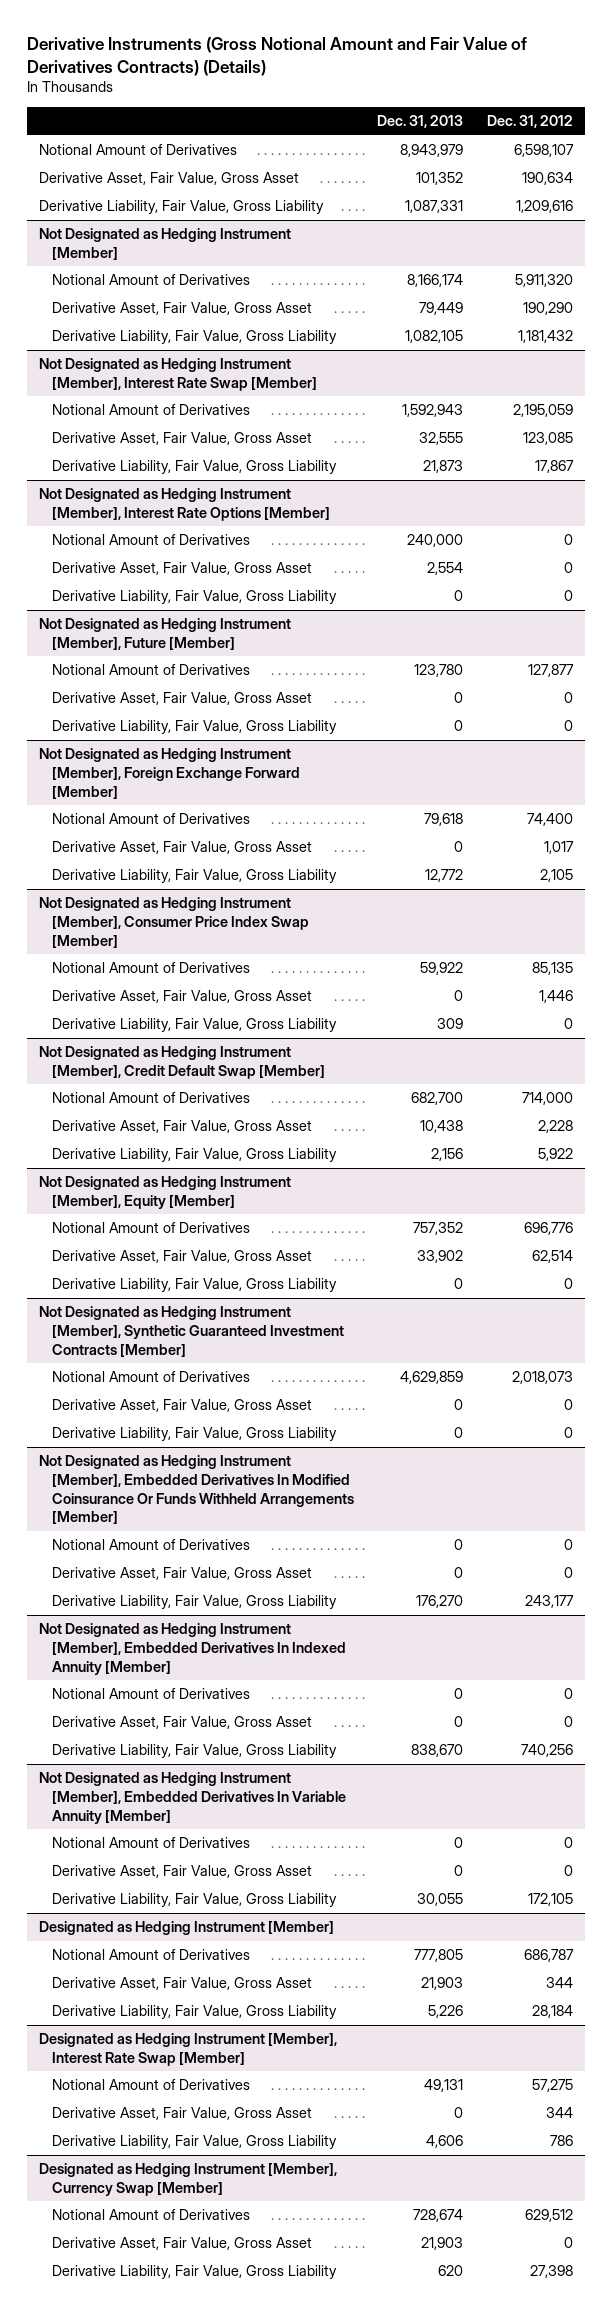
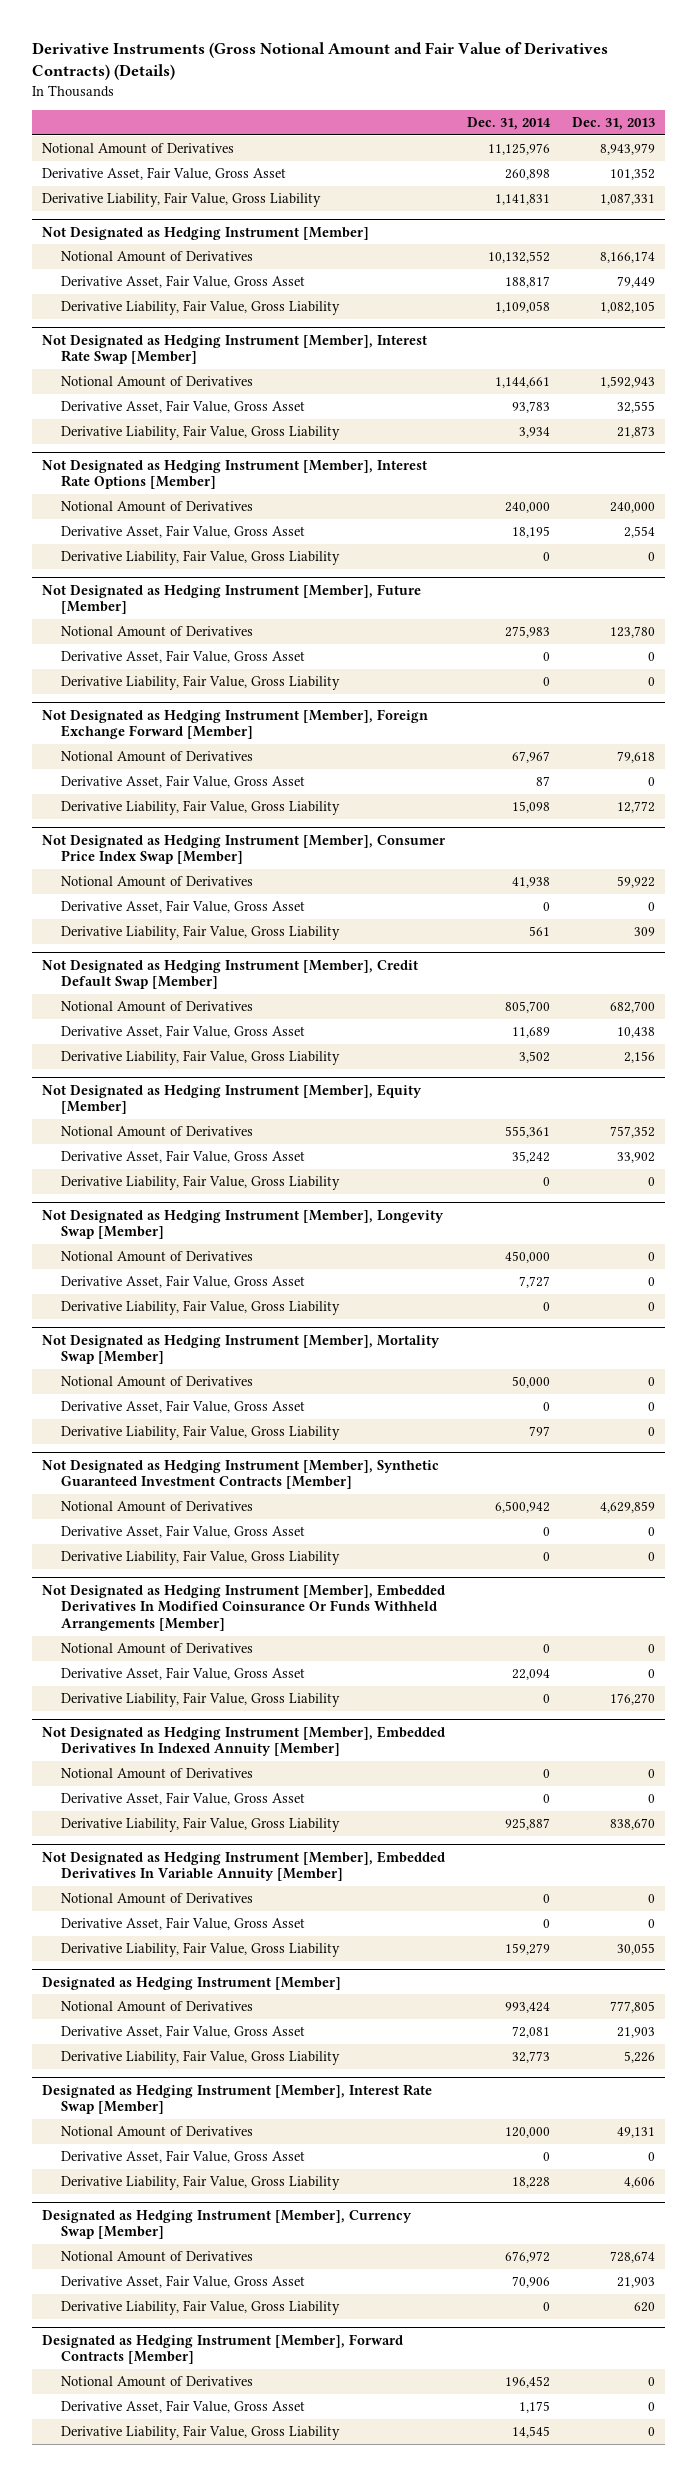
- | Dec. 31, 2013 | Dec. 31, 2012
+ | Dec. 31, 2014 | Dec. 31, 2013
+ Not Designated as Hedging Instrument [Member], Longevity Swap [Member]
+ Notional Amount of Derivatives | 450,000 | 0
+ Derivative Asset, Fair Value, Gross Asset | 7,727 | 0
+ Derivative Liability, Fair Value, Gross Liability | 0 | 0
+ Not Designated as Hedging Instrument [Member], Mortality Swap [Member]
+ Notional Amount of Derivatives | 50,000 | 0
+ Derivative Asset, Fair Value, Gross Asset | 0 | 0
+ Derivative Liability, Fair Value, Gross Liability | 797 | 0
+ Designated as Hedging Instrument [Member], Forward Contracts [Member]
+ Notional Amount of Derivatives | 196,452 | 0
+ Derivative Asset, Fair Value, Gross Asset | 1,175 | 0
+ Derivative Liability, Fair Value, Gross Liability | 14,545 | 0

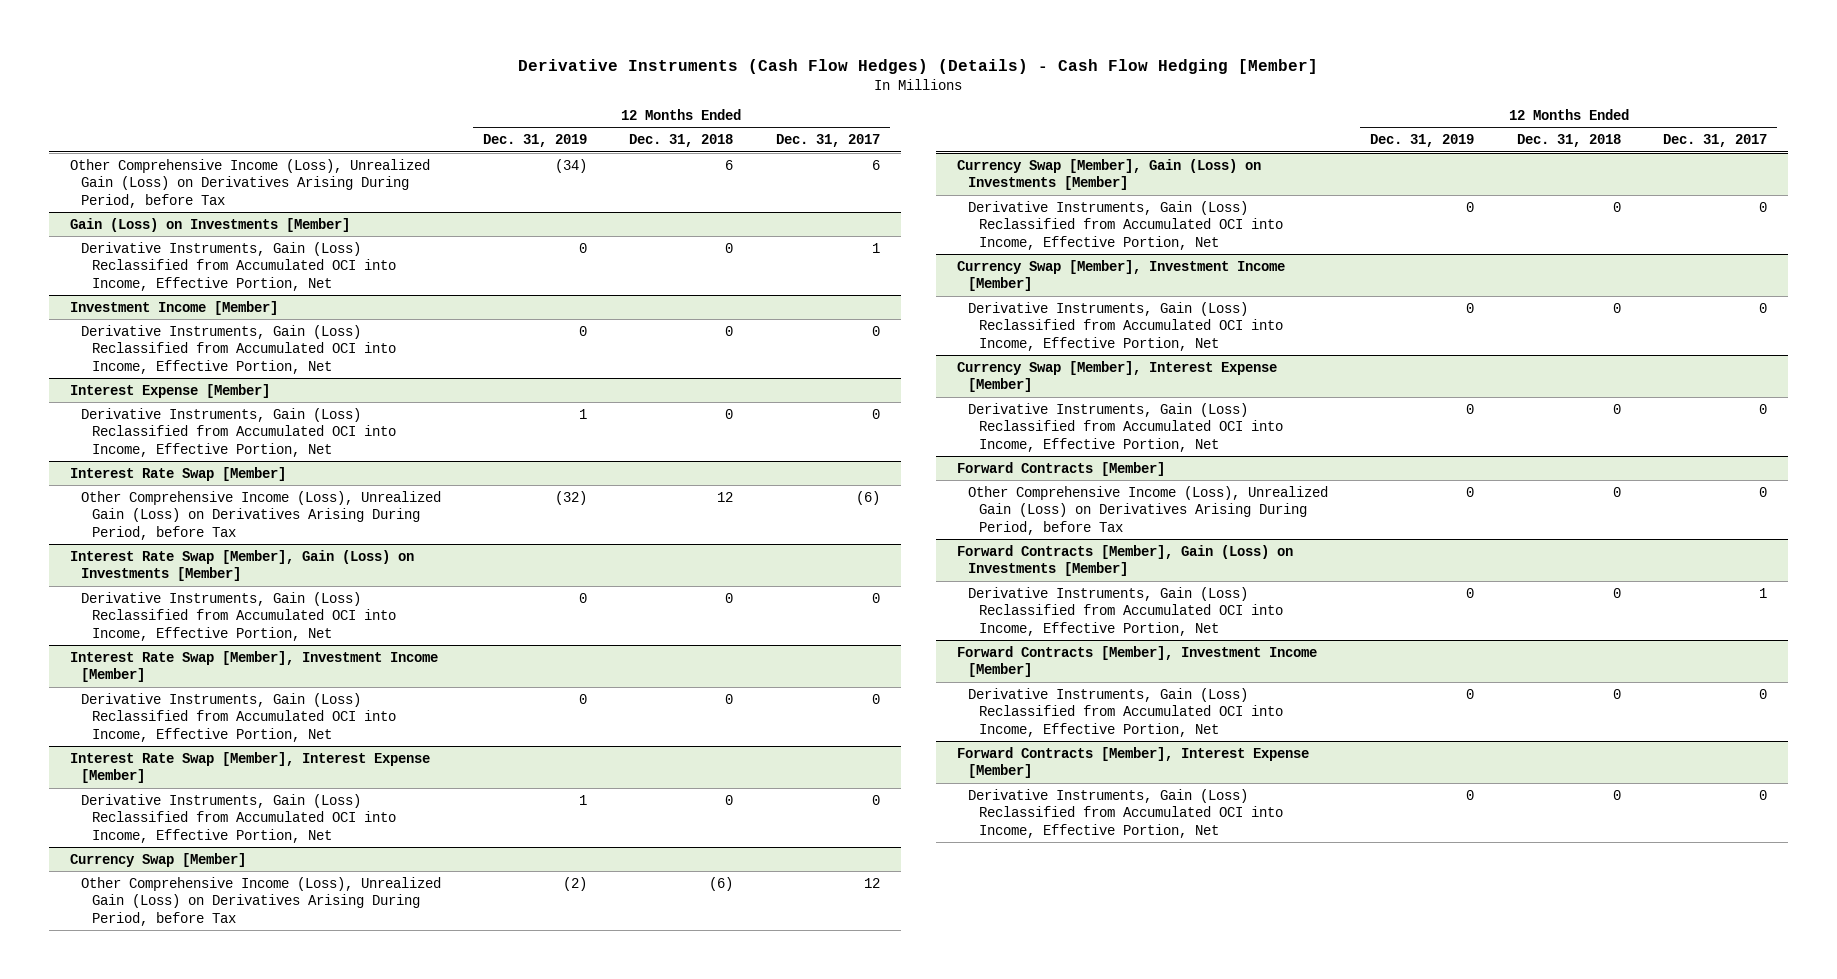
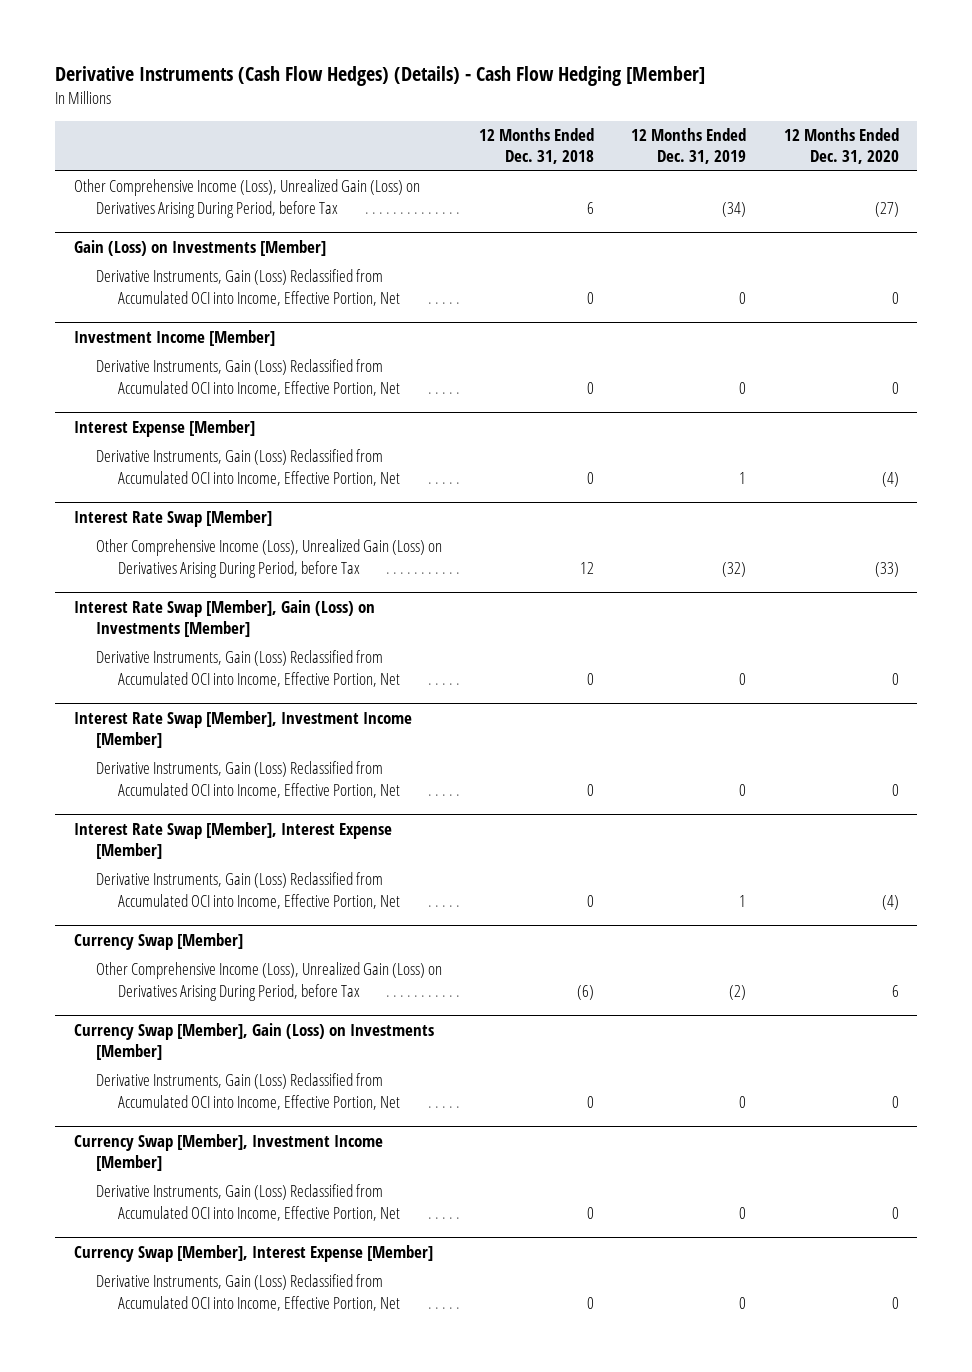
- | 12 Months Ended Dec. 31, 2019 | 12 Months Ended Dec. 31, 2018 | 12 Months Ended Dec. 31, 2017
+ | 12 Months Ended Dec. 31, 2018 | 12 Months Ended Dec. 31, 2019 | 12 Months Ended Dec. 31, 2020
- Forward Contracts [Member]
- Other Comprehensive Income (Loss), Unrealized Gain (Loss) on Derivatives Arising During Period, before Tax | 0 | 0 | 0
- Forward Contracts [Member], Gain (Loss) on Investments [Member]
- Derivative Instruments, Gain (Loss) Reclassified from Accumulated OCI into Income, Effective Portion, Net | 0 | 0 | 1
- Forward Contracts [Member], Investment Income [Member]
- Derivative Instruments, Gain (Loss) Reclassified from Accumulated OCI into Income, Effective Portion, Net | 0 | 0 | 0
- Forward Contracts [Member], Interest Expense [Member]
- Derivative Instruments, Gain (Loss) Reclassified from Accumulated OCI into Income, Effective Portion, Net | 0 | 0 | 0

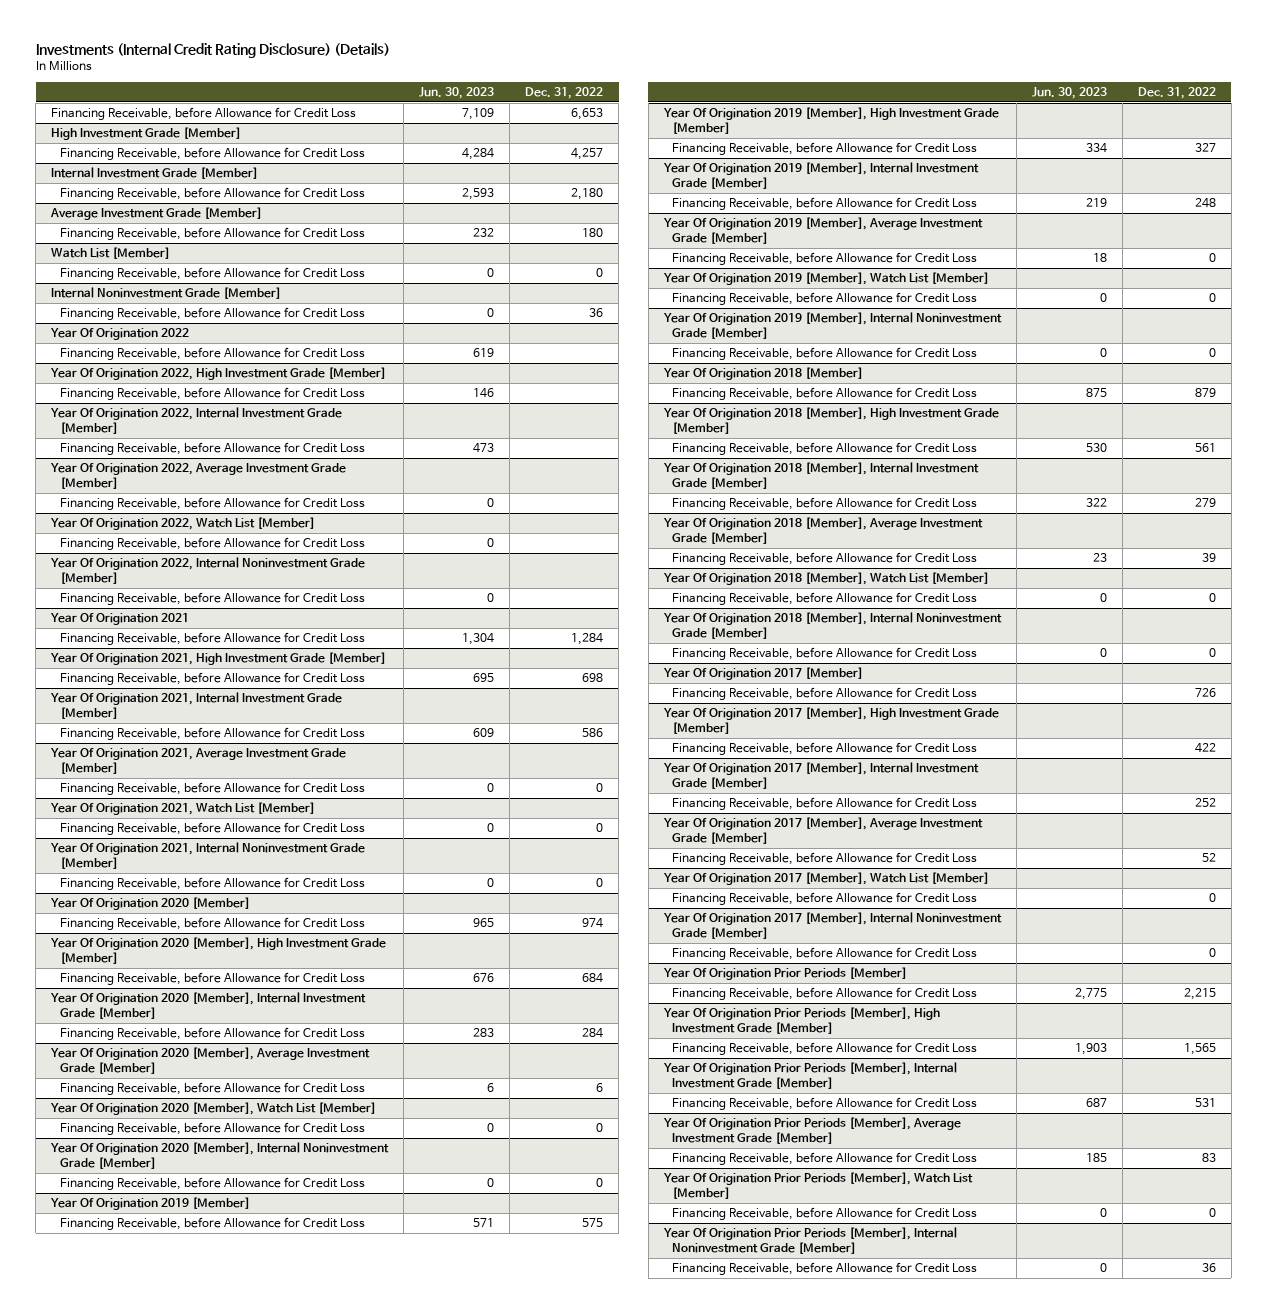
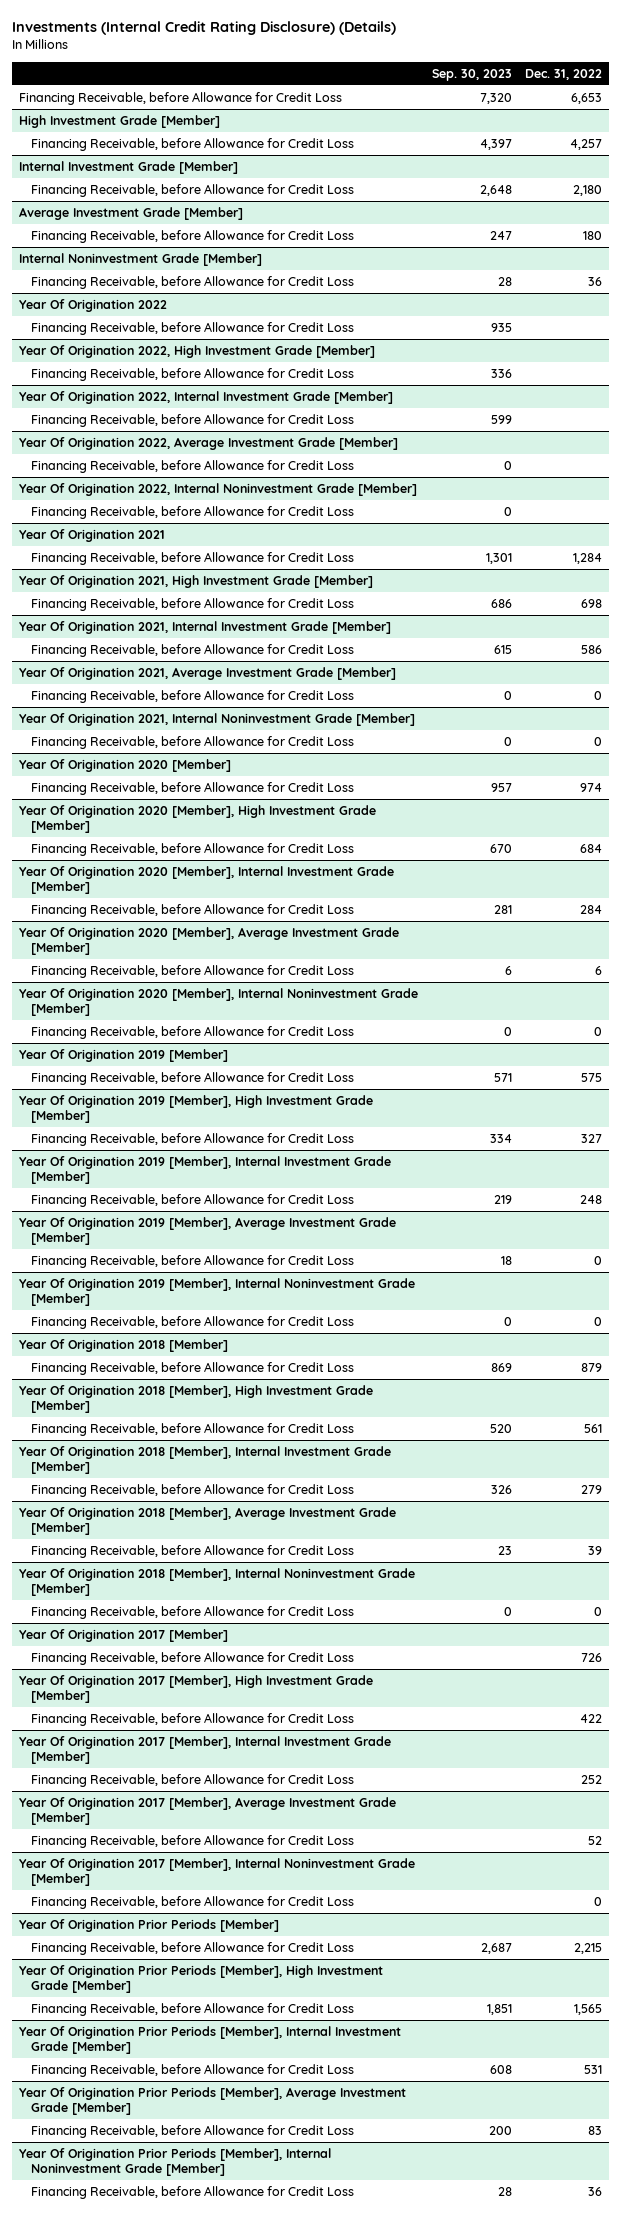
- | Jun. 30, 2023 | Dec. 31, 2022
+ | Sep. 30, 2023 | Dec. 31, 2022
- Watch List [Member]
- Financing Receivable, before Allowance for Credit Loss | 0 | 0
- Year Of Origination 2022, Watch List [Member]
- Financing Receivable, before Allowance for Credit Loss | 0 |
- Year Of Origination 2021, Watch List [Member]
- Financing Receivable, before Allowance for Credit Loss | 0 | 0
- Year Of Origination 2020 [Member], Watch List [Member]
- Financing Receivable, before Allowance for Credit Loss | 0 | 0
- Year Of Origination 2019 [Member], Watch List [Member]
- Financing Receivable, before Allowance for Credit Loss | 0 | 0
- Year Of Origination 2018 [Member], Watch List [Member]
- Financing Receivable, before Allowance for Credit Loss | 0 | 0
- Year Of Origination 2017 [Member], Watch List [Member]
- Financing Receivable, before Allowance for Credit Loss | | 0
- Year Of Origination Prior Periods [Member], Watch List [Member]
- Financing Receivable, before Allowance for Credit Loss | 0 | 0

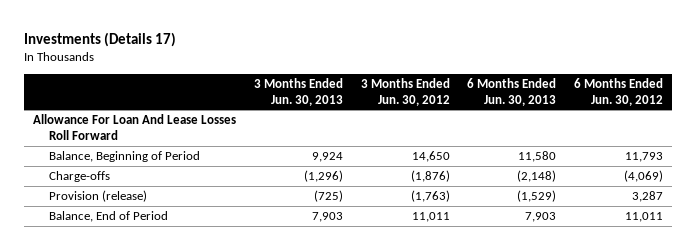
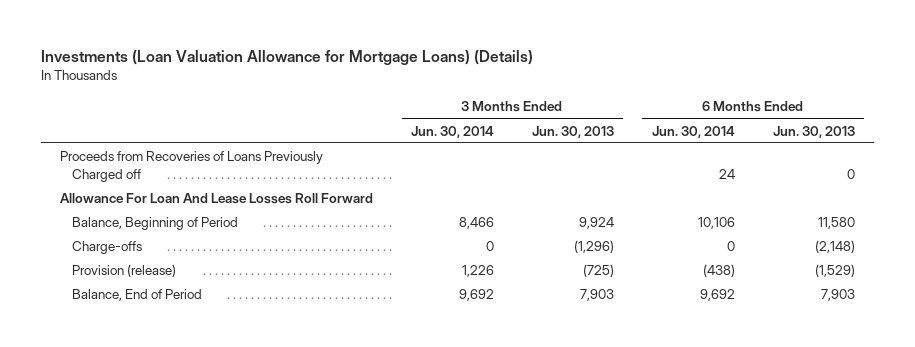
- Investments (Details 17)
+ Investments (Loan Valuation Allowance for Mortgage Loans) (Details)
- | 3 Months Ended Jun. 30, 2013 | 3 Months Ended Jun. 30, 2012 | 6 Months Ended Jun. 30, 2013 | 6 Months Ended Jun. 30, 2012
+ | 3 Months Ended Jun. 30, 2014 | 3 Months Ended Jun. 30, 2013 | 6 Months Ended Jun. 30, 2014 | 6 Months Ended Jun. 30, 2013
+ Proceeds from Recoveries of Loans Previously Charged off | | | 24 | 0

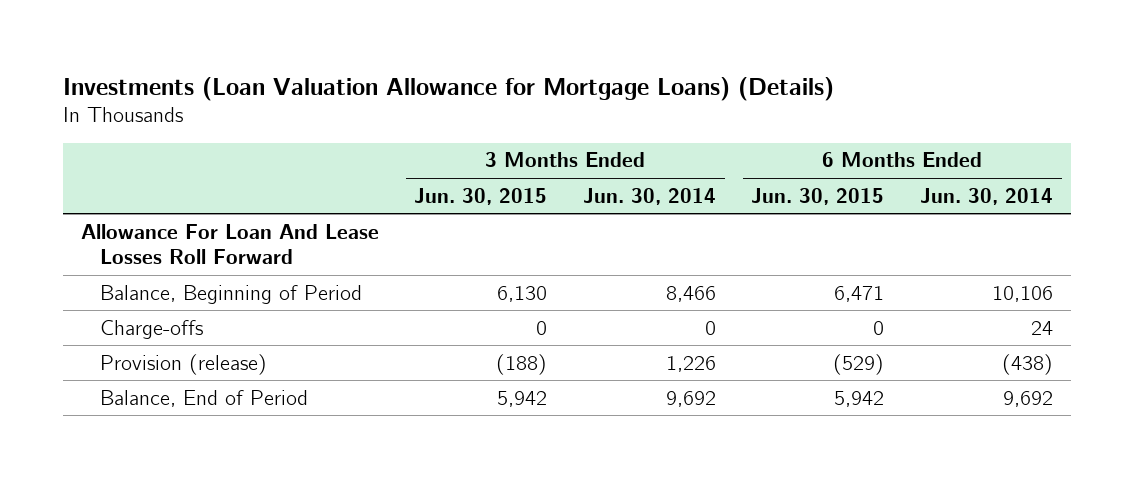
- | 3 Months Ended Jun. 30, 2014 | 3 Months Ended Jun. 30, 2013 | 6 Months Ended Jun. 30, 2014 | 6 Months Ended Jun. 30, 2013
+ | 3 Months Ended Jun. 30, 2015 | 3 Months Ended Jun. 30, 2014 | 6 Months Ended Jun. 30, 2015 | 6 Months Ended Jun. 30, 2014
- Proceeds from Recoveries of Loans Previously Charged off | | | 24 | 0
- Charge-offs | 0 | (1,296) | 0 | (2,148)
+ Charge-offs | 0 | 0 | 0 | 24

